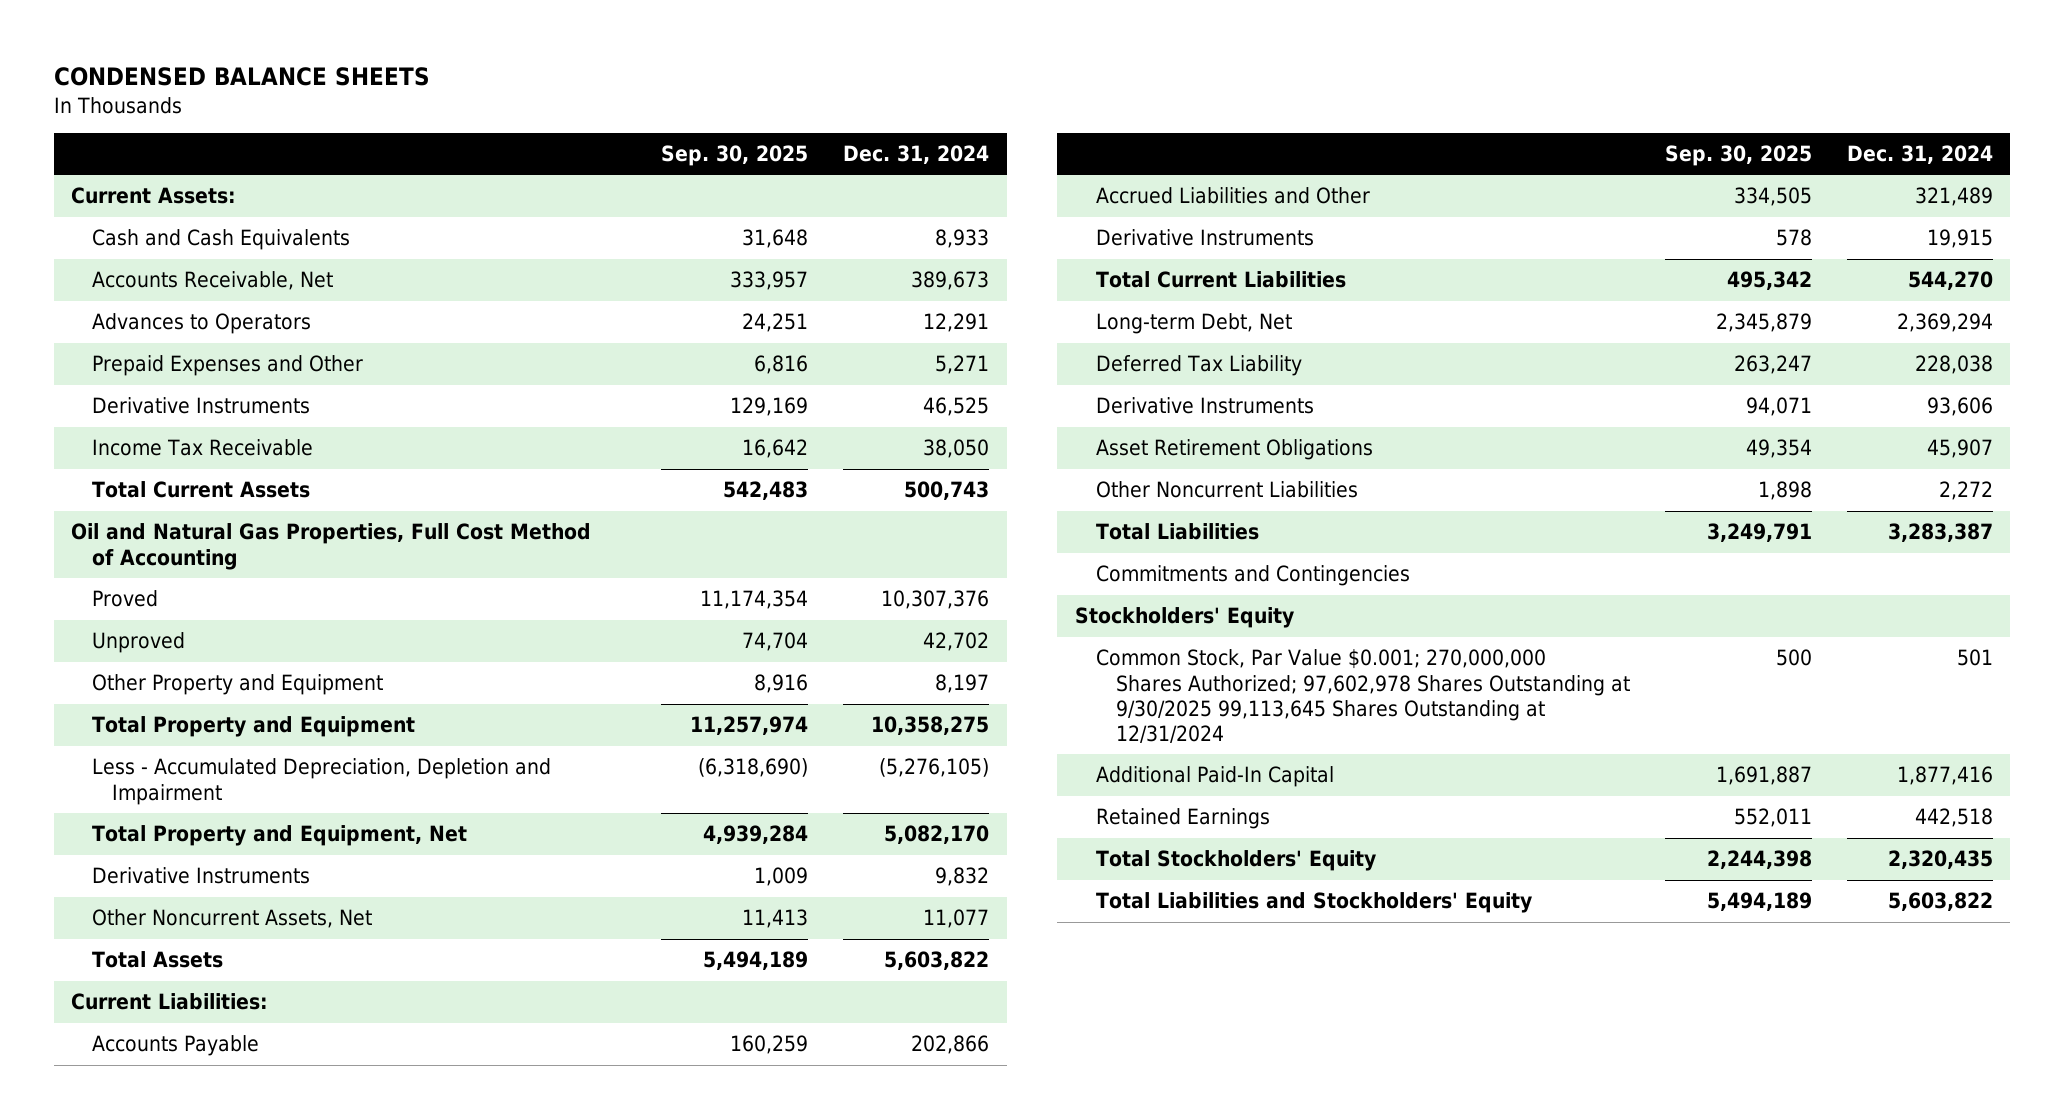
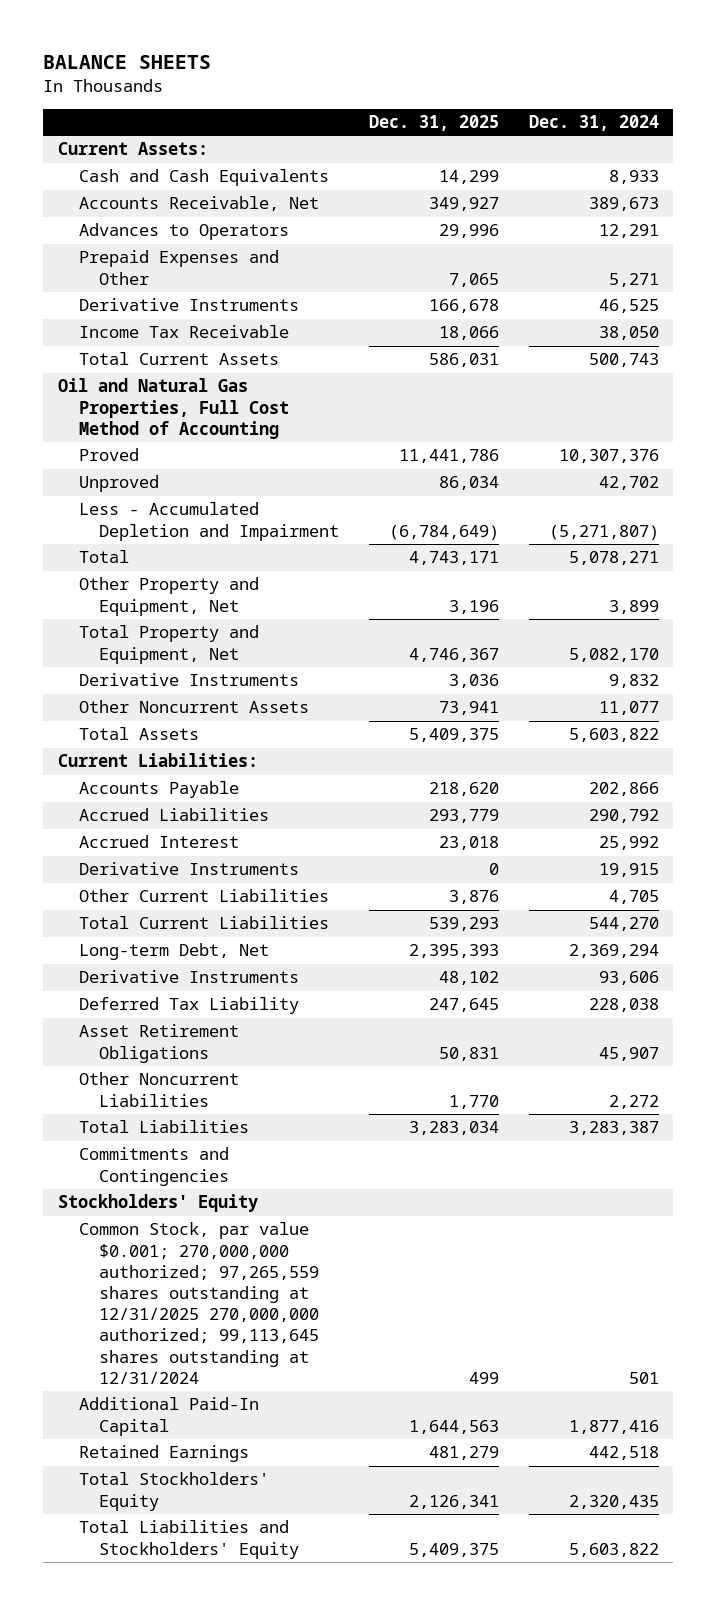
- CONDENSED BALANCE SHEETS
+ BALANCE SHEETS
- | Sep. 30, 2025 | Dec. 31, 2024
+ | Dec. 31, 2025 | Dec. 31, 2024
- Other Property and Equipment | 8,916 | 8,197
- Total Property and Equipment | 11,257,974 | 10,358,275
- Less - Accumulated Depreciation, Depletion and Impairment | (6,318,690) | (5,276,105)
+ Less - Accumulated Depletion and Impairment | (6,784,649) | (5,271,807)
+ Total | 4,743,171 | 5,078,271
+ Other Property and Equipment, Net | 3,196 | 3,899
- Other Noncurrent Assets, Net | 11,413 | 11,077
+ Other Noncurrent Assets | 73,941 | 11,077
- Accrued Liabilities and Other | 334,505 | 321,489
+ Accrued Liabilities | 293,779 | 290,792
+ Accrued Interest | 23,018 | 25,992
+ Other Current Liabilities | 3,876 | 4,705
moved down: Deferred Tax Liability | 247,645 | 228,038
- Common Stock, Par Value $0.001; 270,000,000 Shares Authorized; 97,602,978 Shares Outstanding at 9/30/2025 99,113,645 Shares Outstanding at 12/31/2024 | 500 | 501
+ Common Stock, par value $0.001; 270,000,000 authorized; 97,265,559 shares outstanding at 12/31/2025 270,000,000 authorized; 99,113,645 shares outstanding at 12/31/2024 | 499 | 501

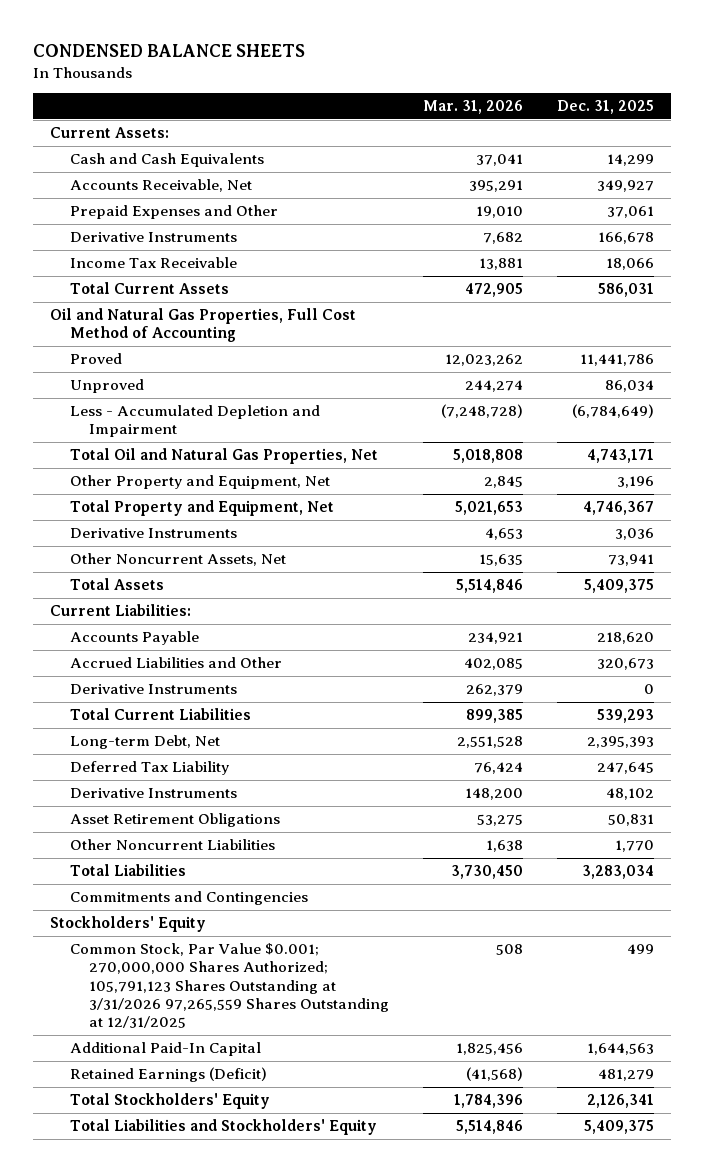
- BALANCE SHEETS
+ CONDENSED BALANCE SHEETS
- | Dec. 31, 2025 | Dec. 31, 2024
+ | Mar. 31, 2026 | Dec. 31, 2025
- Advances to Operators | 29,996 | 12,291
- Prepaid Expenses and Other | 7,065 | 5,271
+ Prepaid Expenses and Other | 19,010 | 37,061
- Total | 4,743,171 | 5,078,271
+ Total Oil and Natural Gas Properties, Net | 5,018,808 | 4,743,171
- Other Noncurrent Assets | 73,941 | 11,077
+ Other Noncurrent Assets, Net | 15,635 | 73,941
- Accrued Liabilities | 293,779 | 290,792
- Accrued Interest | 23,018 | 25,992
+ Accrued Liabilities and Other | 402,085 | 320,673
- Other Current Liabilities | 3,876 | 4,705
moved down: Derivative Instruments | 148,200 | 48,102
- Common Stock, par value $0.001; 270,000,000 authorized; 97,265,559 shares outstanding at 12/31/2025 270,000,000 authorized; 99,113,645 shares outstanding at 12/31/2024 | 499 | 501
+ Common Stock, Par Value $0.001; 270,000,000 Shares Authorized; 105,791,123 Shares Outstanding at 3/31/2026 97,265,559 Shares Outstanding at 12/31/2025 | 508 | 499
- Retained Earnings | 481,279 | 442,518
+ Retained Earnings (Deficit) | (41,568) | 481,279

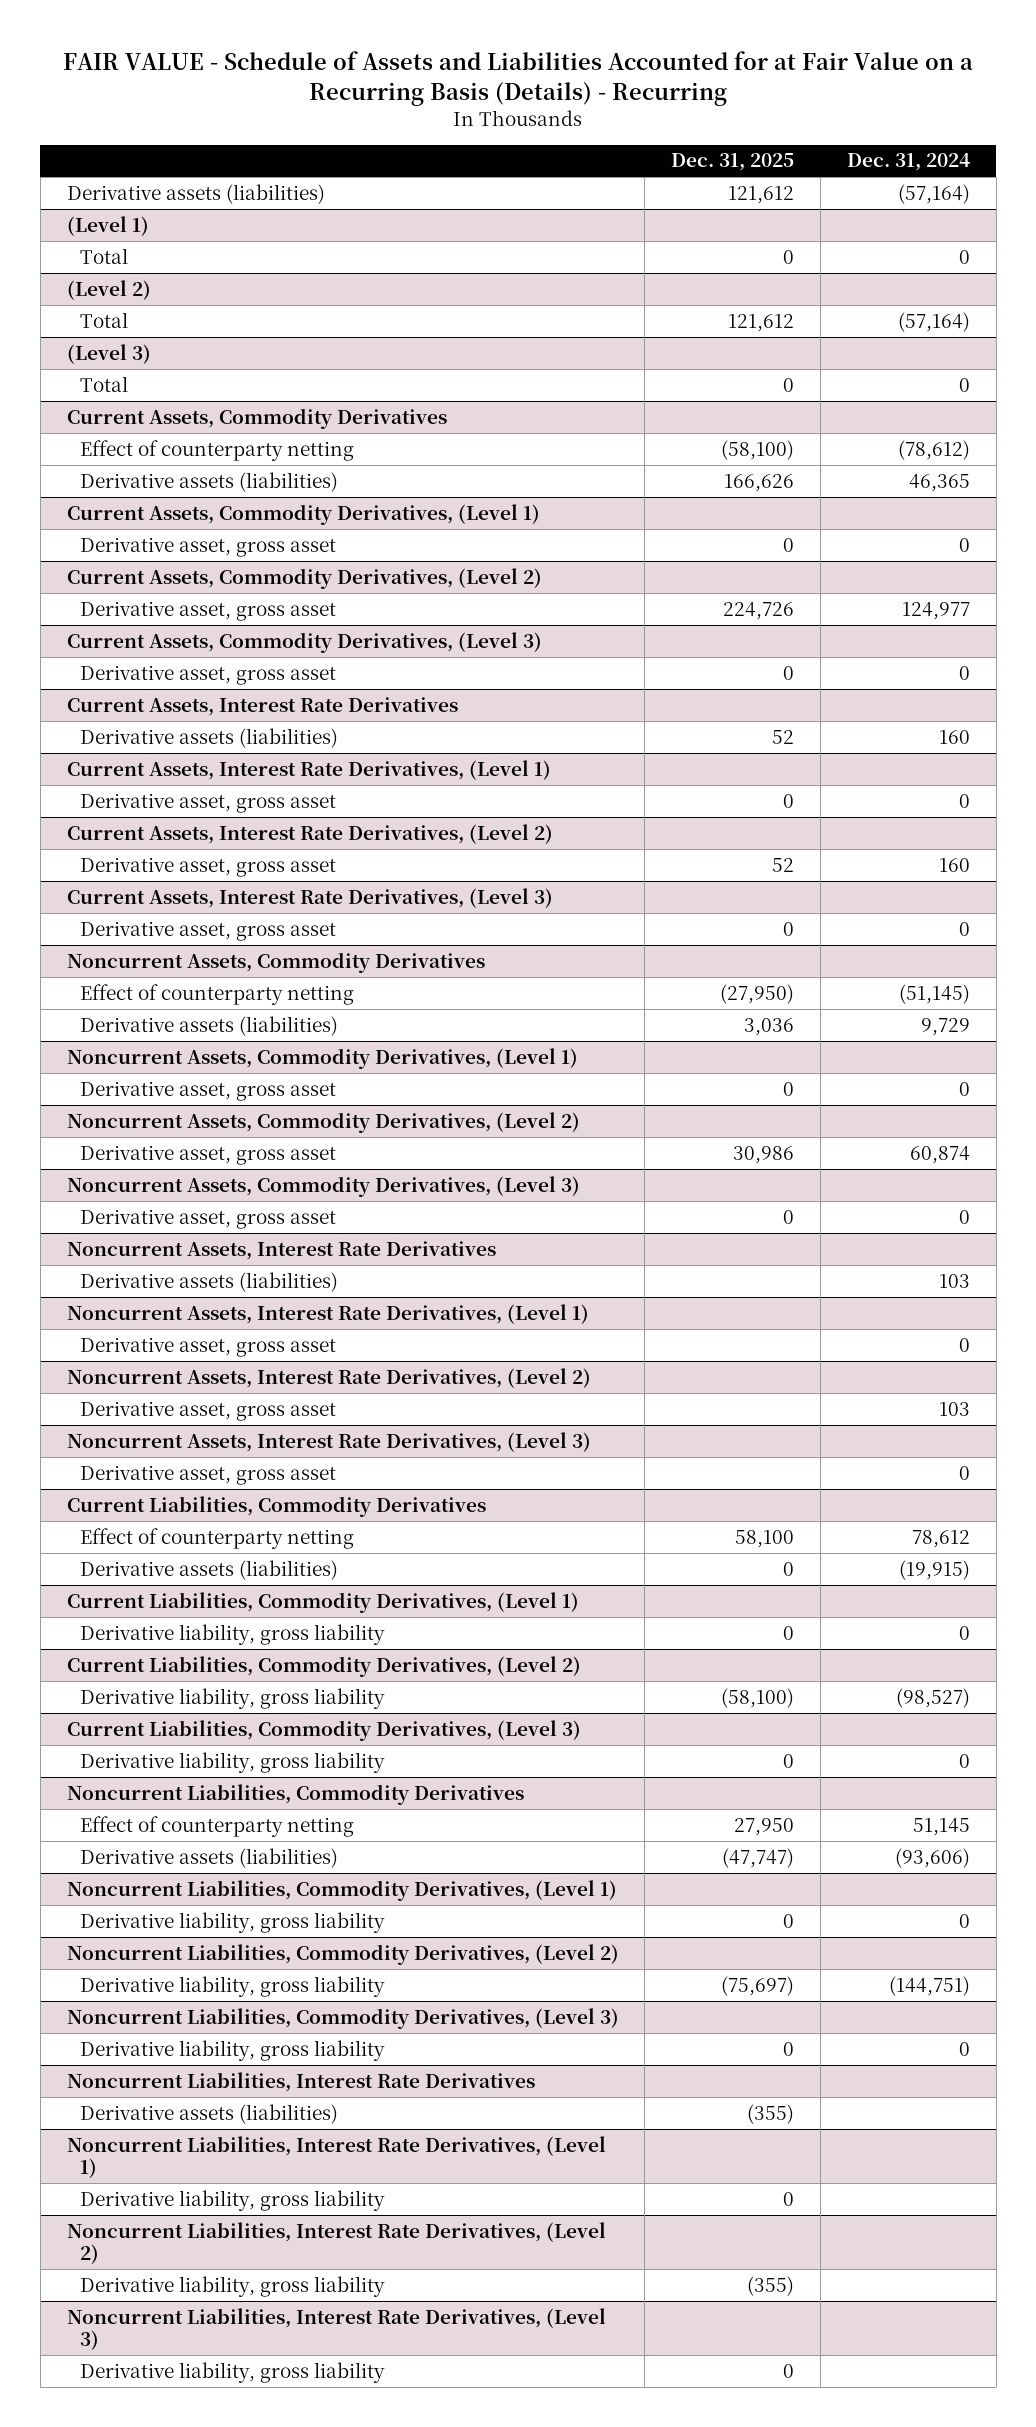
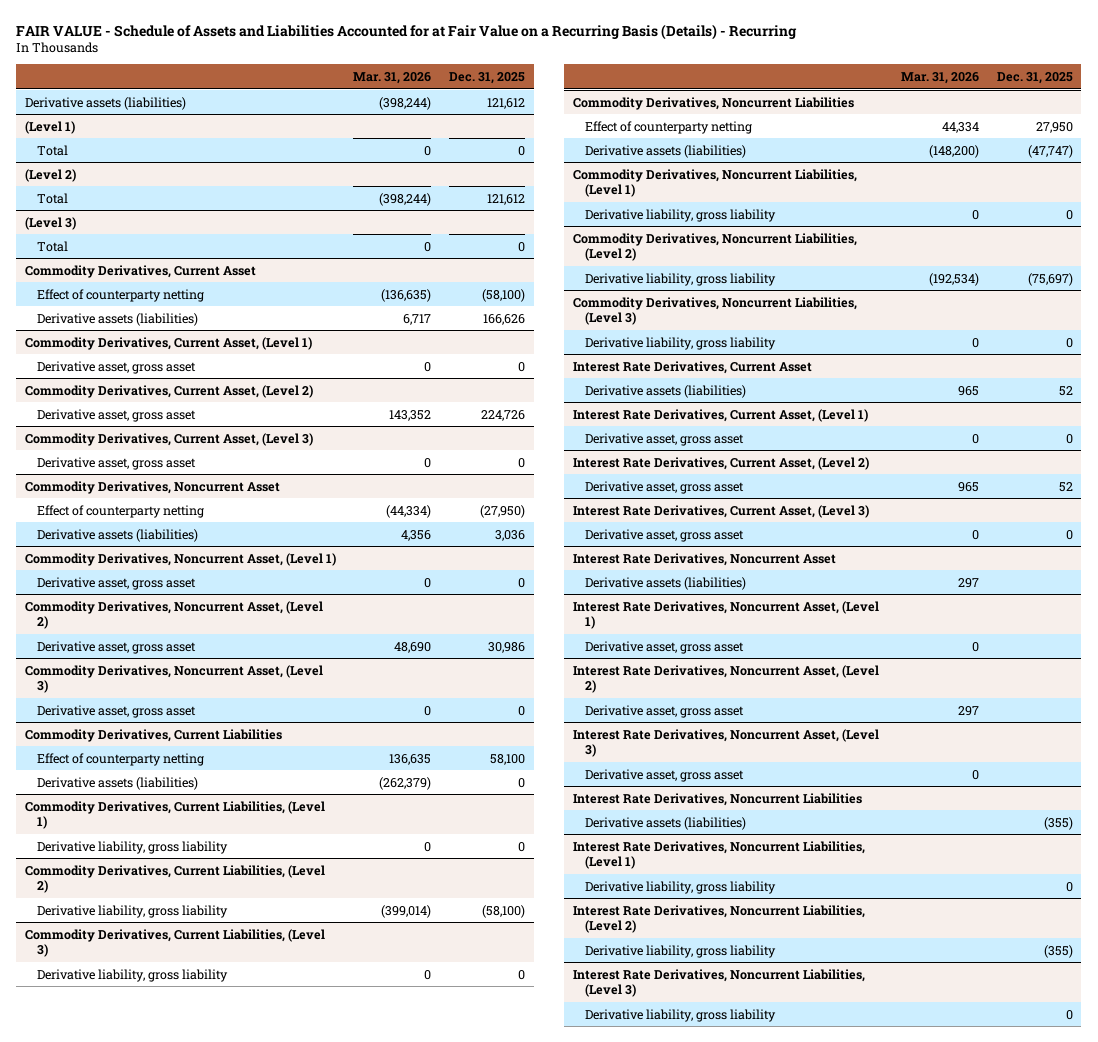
- | Dec. 31, 2025 | Dec. 31, 2024
+ | Mar. 31, 2026 | Dec. 31, 2025
- Current Assets, Commodity Derivatives
+ Commodity Derivatives, Current Asset
- Current Assets, Commodity Derivatives, (Level 1)
+ Commodity Derivatives, Current Asset, (Level 1)
- Current Assets, Commodity Derivatives, (Level 2)
+ Commodity Derivatives, Current Asset, (Level 2)
- Current Assets, Commodity Derivatives, (Level 3)
- Derivative asset, gross asset | 0 | 0
- Current Assets, Interest Rate Derivatives
- Derivative assets (liabilities) | 52 | 160
- Current Assets, Interest Rate Derivatives, (Level 1)
- Derivative asset, gross asset | 0 | 0
- Current Assets, Interest Rate Derivatives, (Level 2)
- Derivative asset, gross asset | 52 | 160
- Current Assets, Interest Rate Derivatives, (Level 3)
+ Commodity Derivatives, Current Asset, (Level 3)
- Noncurrent Assets, Commodity Derivatives
+ Commodity Derivatives, Noncurrent Asset
- Noncurrent Assets, Commodity Derivatives, (Level 1)
+ Commodity Derivatives, Noncurrent Asset, (Level 1)
- Noncurrent Assets, Commodity Derivatives, (Level 2)
+ Commodity Derivatives, Noncurrent Asset, (Level 2)
- Noncurrent Assets, Commodity Derivatives, (Level 3)
+ Commodity Derivatives, Noncurrent Asset, (Level 3)
- Noncurrent Assets, Interest Rate Derivatives
- Derivative assets (liabilities) | | 103
- Noncurrent Assets, Interest Rate Derivatives, (Level 1)
- Derivative asset, gross asset | | 0
- Noncurrent Assets, Interest Rate Derivatives, (Level 2)
- Derivative asset, gross asset | | 103
- Noncurrent Assets, Interest Rate Derivatives, (Level 3)
- Derivative asset, gross asset | | 0
- Current Liabilities, Commodity Derivatives
+ Commodity Derivatives, Current Liabilities
- Current Liabilities, Commodity Derivatives, (Level 1)
+ Commodity Derivatives, Current Liabilities, (Level 1)
- Current Liabilities, Commodity Derivatives, (Level 2)
+ Commodity Derivatives, Current Liabilities, (Level 2)
- Current Liabilities, Commodity Derivatives, (Level 3)
+ Commodity Derivatives, Current Liabilities, (Level 3)
- Noncurrent Liabilities, Commodity Derivatives
+ Commodity Derivatives, Noncurrent Liabilities
- Noncurrent Liabilities, Commodity Derivatives, (Level 1)
+ Commodity Derivatives, Noncurrent Liabilities, (Level 1)
- Noncurrent Liabilities, Commodity Derivatives, (Level 2)
+ Commodity Derivatives, Noncurrent Liabilities, (Level 2)
- Noncurrent Liabilities, Commodity Derivatives, (Level 3)
+ Commodity Derivatives, Noncurrent Liabilities, (Level 3)
- Noncurrent Liabilities, Interest Rate Derivatives
+ Interest Rate Derivatives, Current Asset
+ Derivative assets (liabilities) | 965 | 52
+ Interest Rate Derivatives, Current Asset, (Level 1)
+ Derivative asset, gross asset | 0 | 0
+ Interest Rate Derivatives, Current Asset, (Level 2)
+ Derivative asset, gross asset | 965 | 52
+ Interest Rate Derivatives, Current Asset, (Level 3)
+ Derivative asset, gross asset | 0 | 0
+ Interest Rate Derivatives, Noncurrent Asset
+ Derivative assets (liabilities) | 297 |
+ Interest Rate Derivatives, Noncurrent Asset, (Level 1)
+ Derivative asset, gross asset | 0 |
+ Interest Rate Derivatives, Noncurrent Asset, (Level 2)
+ Derivative asset, gross asset | 297 |
+ Interest Rate Derivatives, Noncurrent Asset, (Level 3)
+ Derivative asset, gross asset | 0 |
+ Interest Rate Derivatives, Noncurrent Liabilities
- Noncurrent Liabilities, Interest Rate Derivatives, (Level 1)
+ Interest Rate Derivatives, Noncurrent Liabilities, (Level 1)
- Noncurrent Liabilities, Interest Rate Derivatives, (Level 2)
+ Interest Rate Derivatives, Noncurrent Liabilities, (Level 2)
- Noncurrent Liabilities, Interest Rate Derivatives, (Level 3)
+ Interest Rate Derivatives, Noncurrent Liabilities, (Level 3)

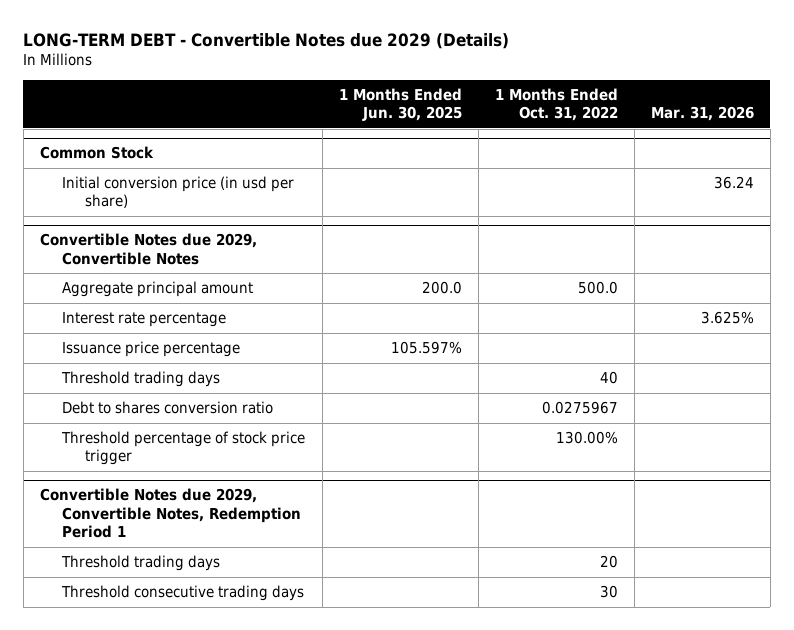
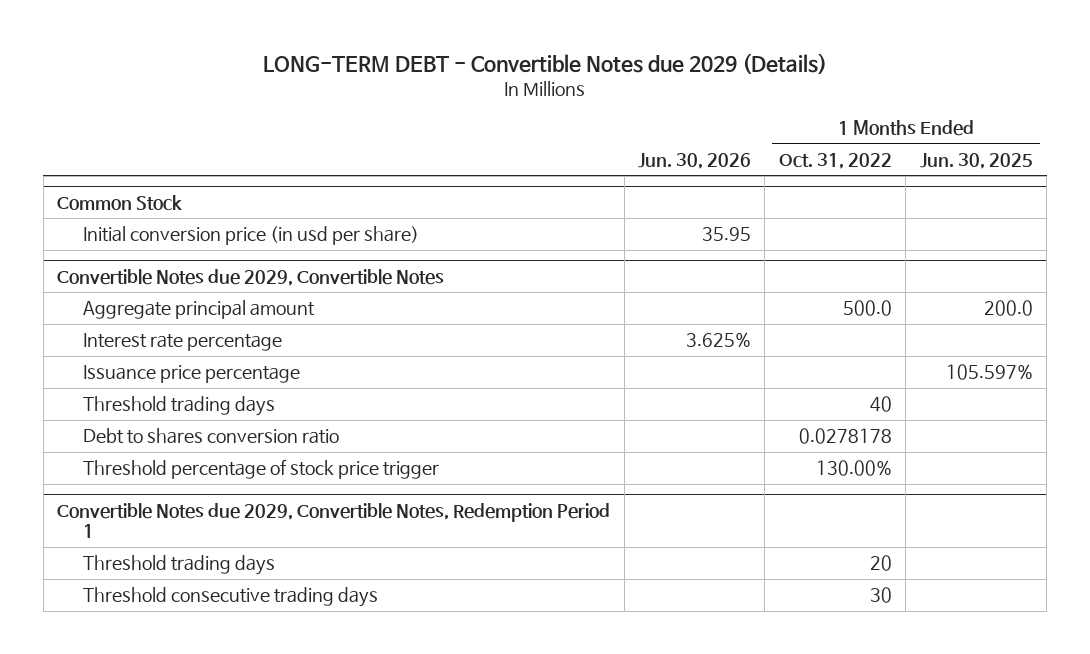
- | 1 Months Ended Jun. 30, 2025 | 1 Months Ended Oct. 31, 2022 | Mar. 31, 2026
+ | Jun. 30, 2026 | 1 Months Ended Oct. 31, 2022 | 1 Months Ended Jun. 30, 2025
@ Convertible Notes due 2029, Convertible Notes
- Debt to shares conversion ratio | | 0.0275967 |
+ Debt to shares conversion ratio | | 0.0278178 |

